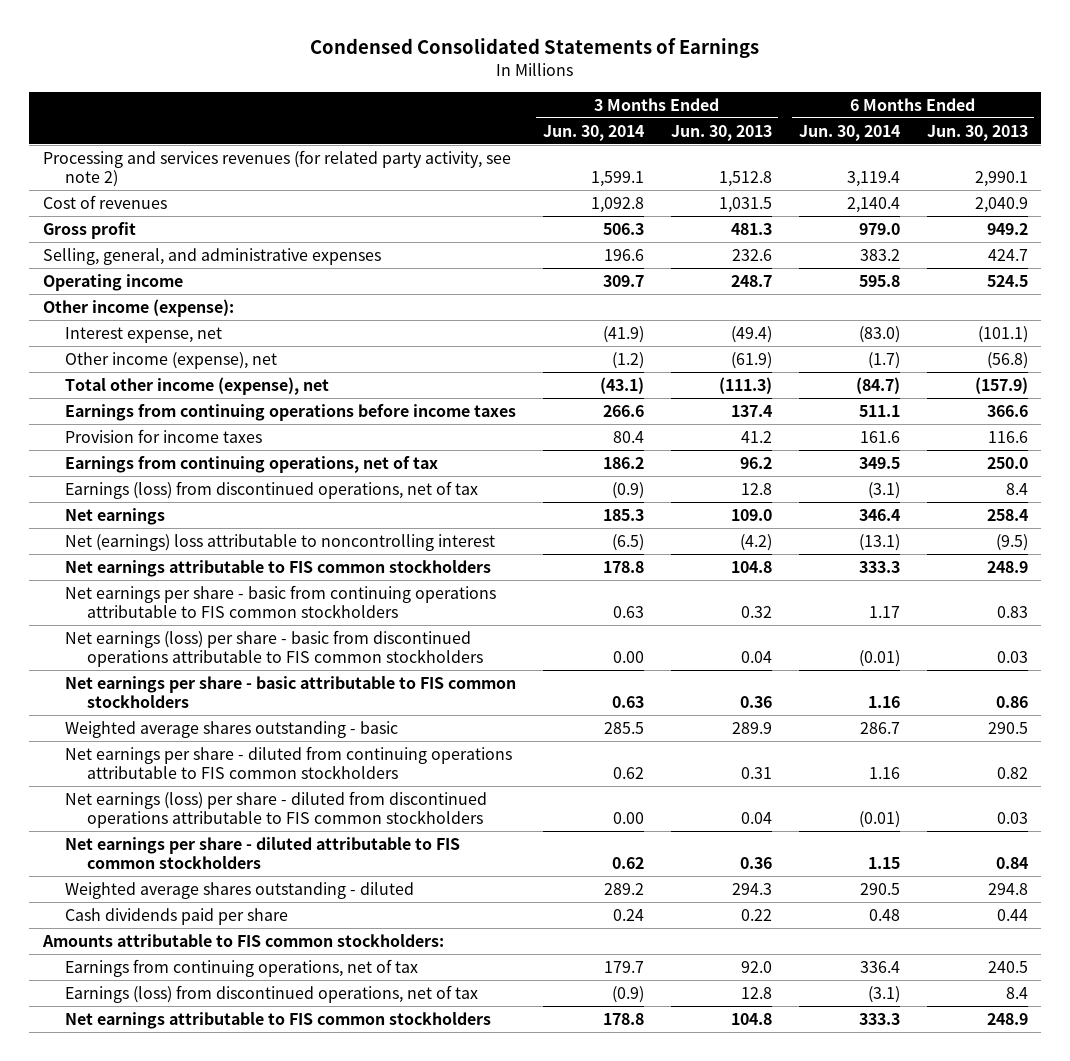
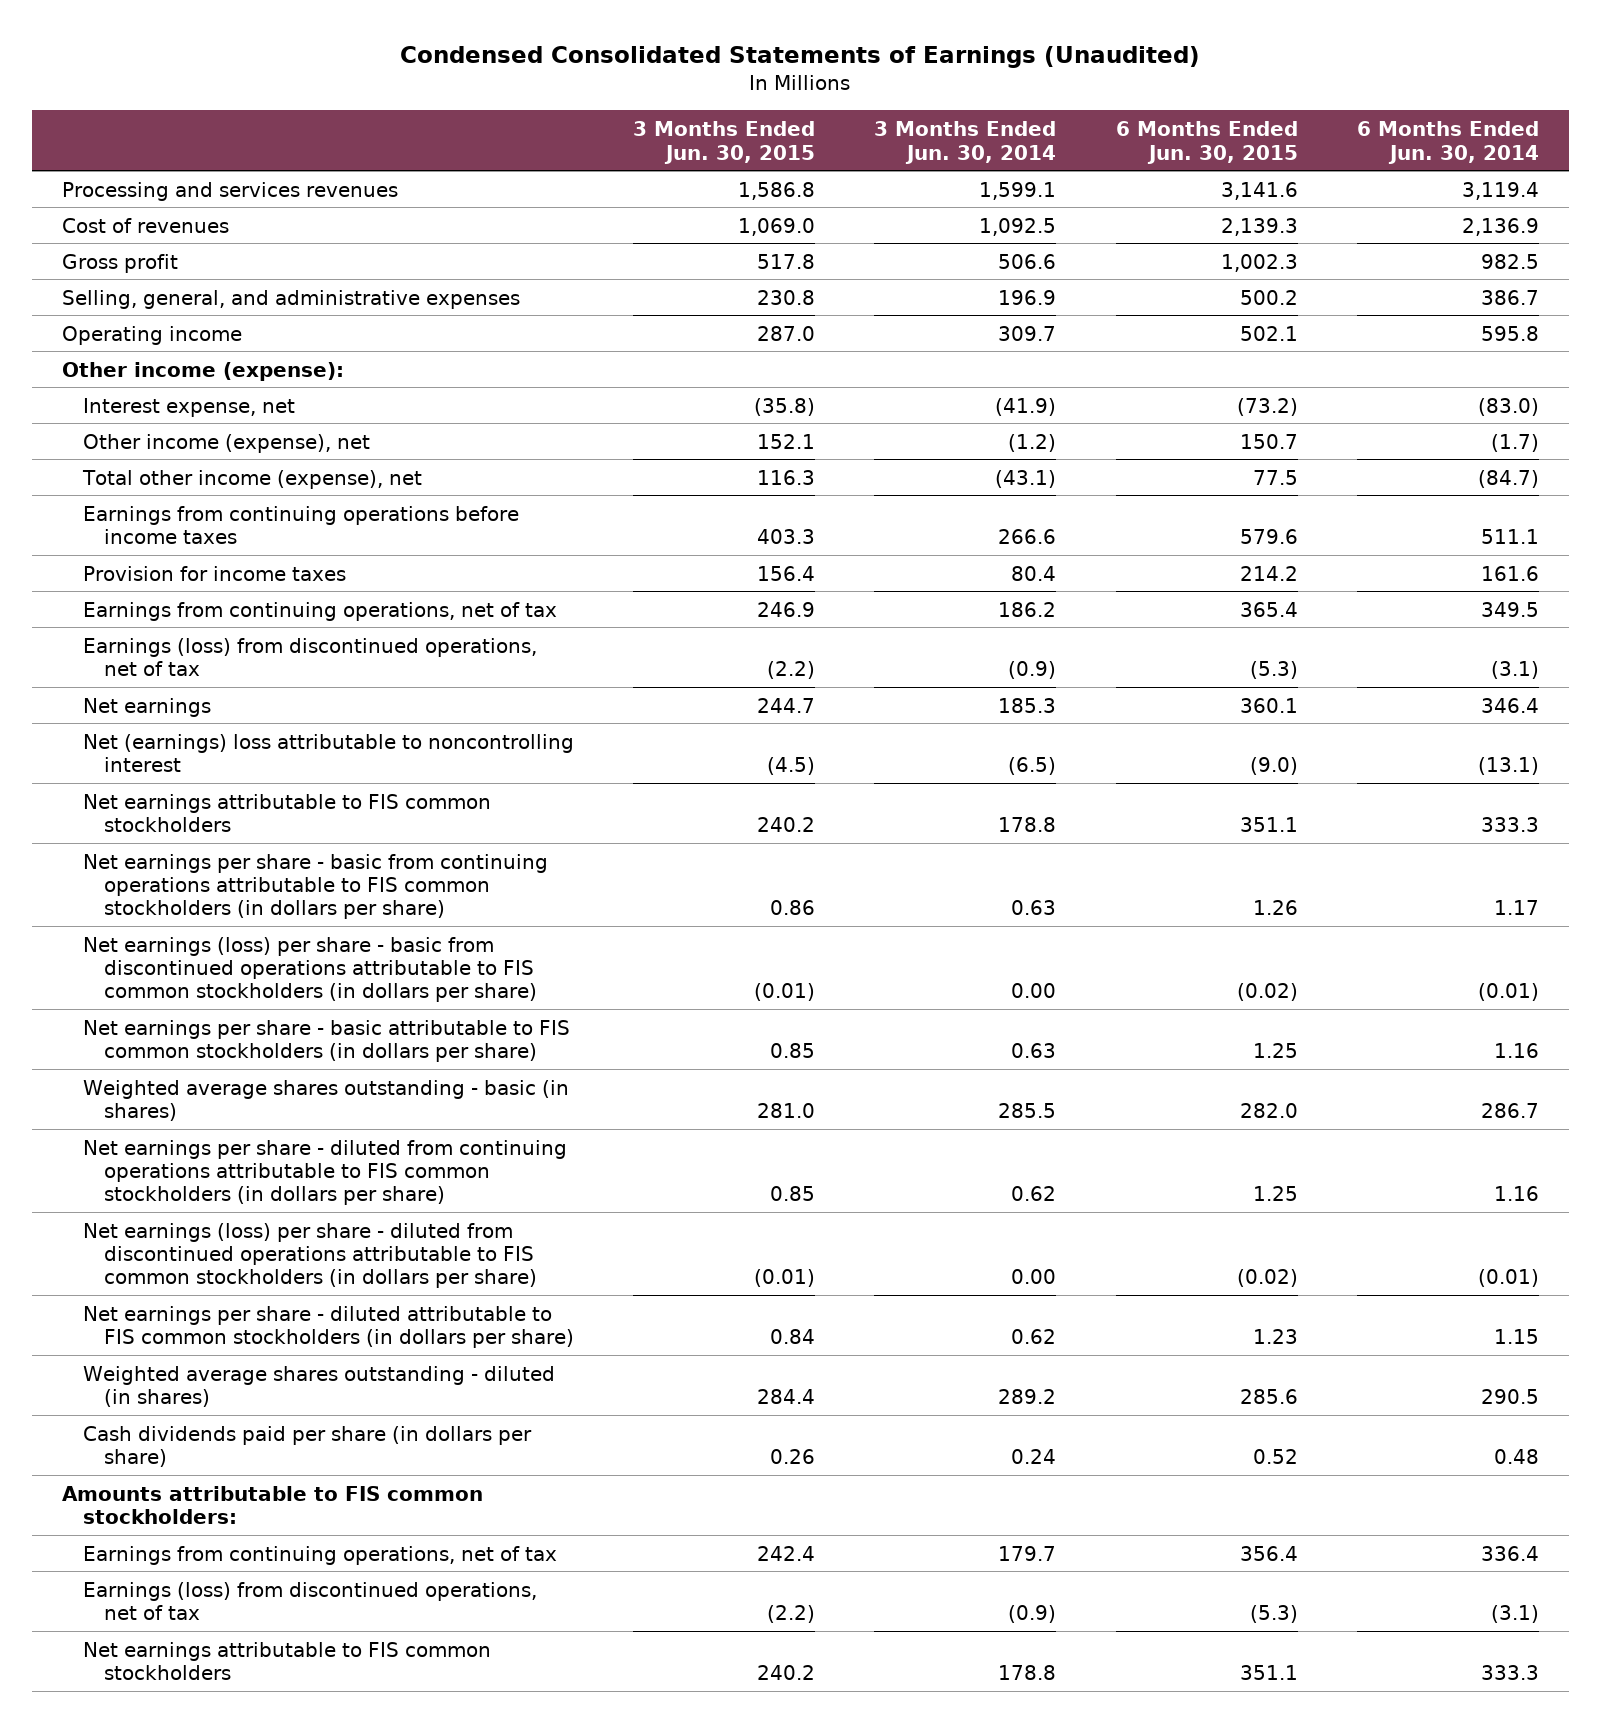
- Condensed Consolidated Statements of Earnings
+ Condensed Consolidated Statements of Earnings (Unaudited)
- | 3 Months Ended Jun. 30, 2014 | 3 Months Ended Jun. 30, 2013 | 6 Months Ended Jun. 30, 2014 | 6 Months Ended Jun. 30, 2013
+ | 3 Months Ended Jun. 30, 2015 | 3 Months Ended Jun. 30, 2014 | 6 Months Ended Jun. 30, 2015 | 6 Months Ended Jun. 30, 2014
- Processing and services revenues (for related party activity, see note 2) | 1,599.1 | 1,512.8 | 3,119.4 | 2,990.1
- Cost of revenues | 1,092.8 | 1,031.5 | 2,140.4 | 2,040.9
- Gross profit | 506.3 | 481.3 | 979.0 | 949.2
- Selling, general, and administrative expenses | 196.6 | 232.6 | 383.2 | 424.7
+ Processing and services revenues | 1,586.8 | 1,599.1 | 3,141.6 | 3,119.4
+ Cost of revenues | 1,069.0 | 1,092.5 | 2,139.3 | 2,136.9
+ Gross profit | 517.8 | 506.6 | 1,002.3 | 982.5
+ Selling, general, and administrative expenses | 230.8 | 196.9 | 500.2 | 386.7
- Net earnings per share - basic from continuing operations attributable to FIS common stockholders | 0.63 | 0.32 | 1.17 | 0.83
- Net earnings (loss) per share - basic from discontinued operations attributable to FIS common stockholders | 0.00 | 0.04 | (0.01) | 0.03
- Net earnings per share - basic attributable to FIS common stockholders | 0.63 | 0.36 | 1.16 | 0.86
- Weighted average shares outstanding - basic | 285.5 | 289.9 | 286.7 | 290.5
- Net earnings per share - diluted from continuing operations attributable to FIS common stockholders | 0.62 | 0.31 | 1.16 | 0.82
- Net earnings (loss) per share - diluted from discontinued operations attributable to FIS common stockholders | 0.00 | 0.04 | (0.01) | 0.03
- Net earnings per share - diluted attributable to FIS common stockholders | 0.62 | 0.36 | 1.15 | 0.84
- Weighted average shares outstanding - diluted | 289.2 | 294.3 | 290.5 | 294.8
- Cash dividends paid per share | 0.24 | 0.22 | 0.48 | 0.44
+ Net earnings per share - basic from continuing operations attributable to FIS common stockholders (in dollars per share) | 0.86 | 0.63 | 1.26 | 1.17
+ Net earnings (loss) per share - basic from discontinued operations attributable to FIS common stockholders (in dollars per share) | (0.01) | 0.00 | (0.02) | (0.01)
+ Net earnings per share - basic attributable to FIS common stockholders (in dollars per share) | 0.85 | 0.63 | 1.25 | 1.16
+ Weighted average shares outstanding - basic (in shares) | 281.0 | 285.5 | 282.0 | 286.7
+ Net earnings per share - diluted from continuing operations attributable to FIS common stockholders (in dollars per share) | 0.85 | 0.62 | 1.25 | 1.16
+ Net earnings (loss) per share - diluted from discontinued operations attributable to FIS common stockholders (in dollars per share) | (0.01) | 0.00 | (0.02) | (0.01)
+ Net earnings per share - diluted attributable to FIS common stockholders (in dollars per share) | 0.84 | 0.62 | 1.23 | 1.15
+ Weighted average shares outstanding - diluted (in shares) | 284.4 | 289.2 | 285.6 | 290.5
+ Cash dividends paid per share (in dollars per share) | 0.26 | 0.24 | 0.52 | 0.48

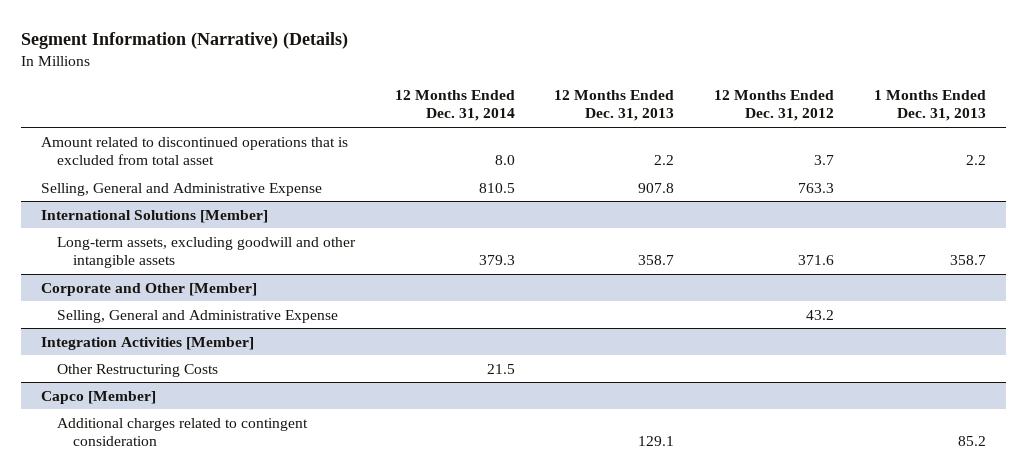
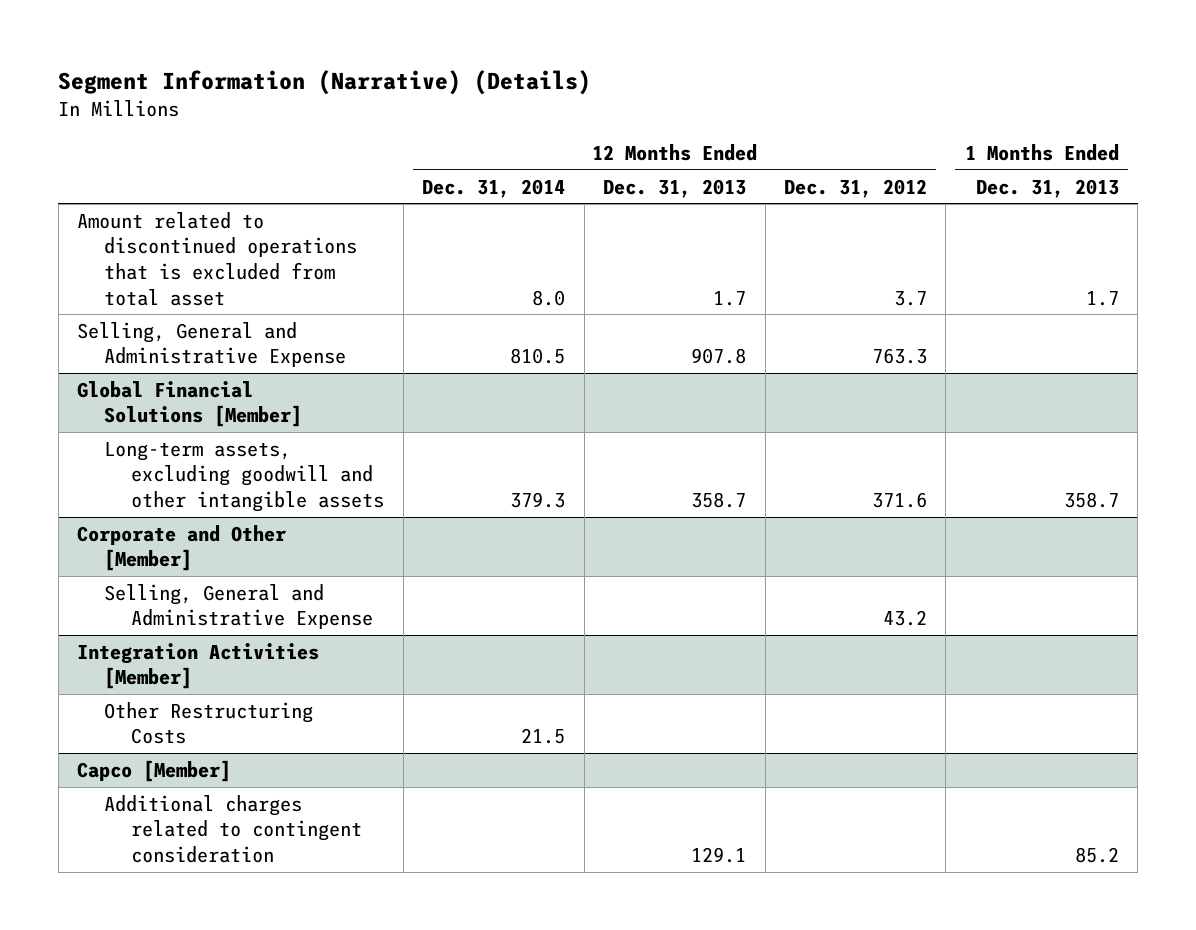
- Amount related to discontinued operations that is excluded from total asset | 8.0 | 2.2 | 3.7 | 2.2
+ Amount related to discontinued operations that is excluded from total asset | 8.0 | 1.7 | 3.7 | 1.7
- International Solutions [Member]
+ Global Financial Solutions [Member]

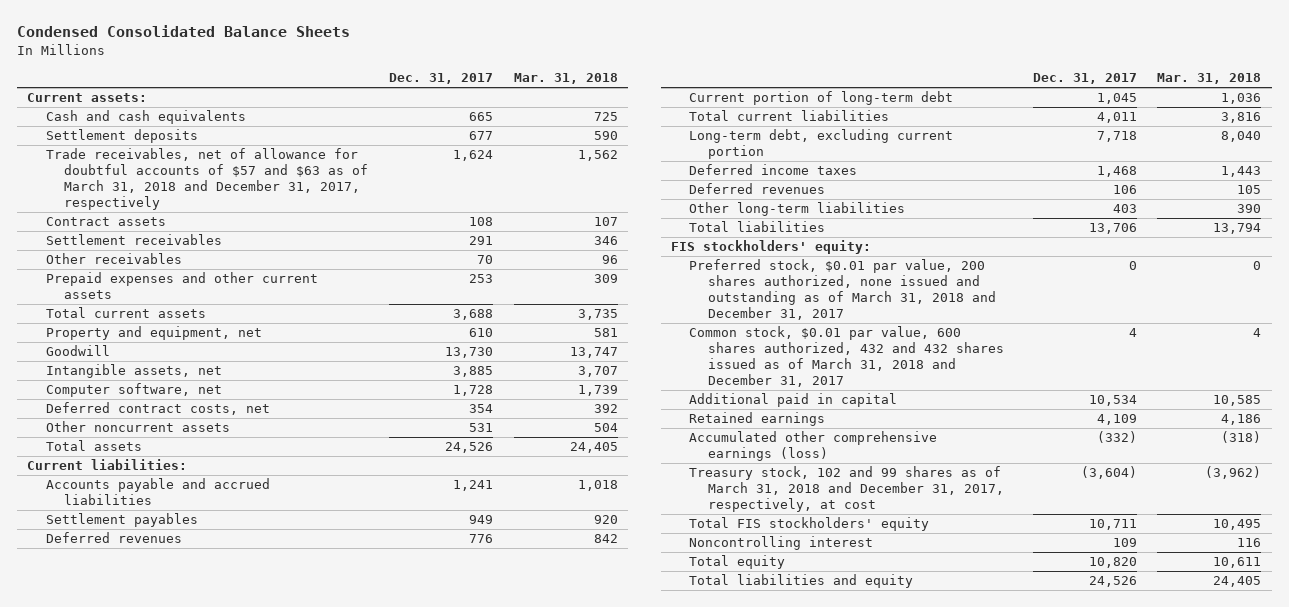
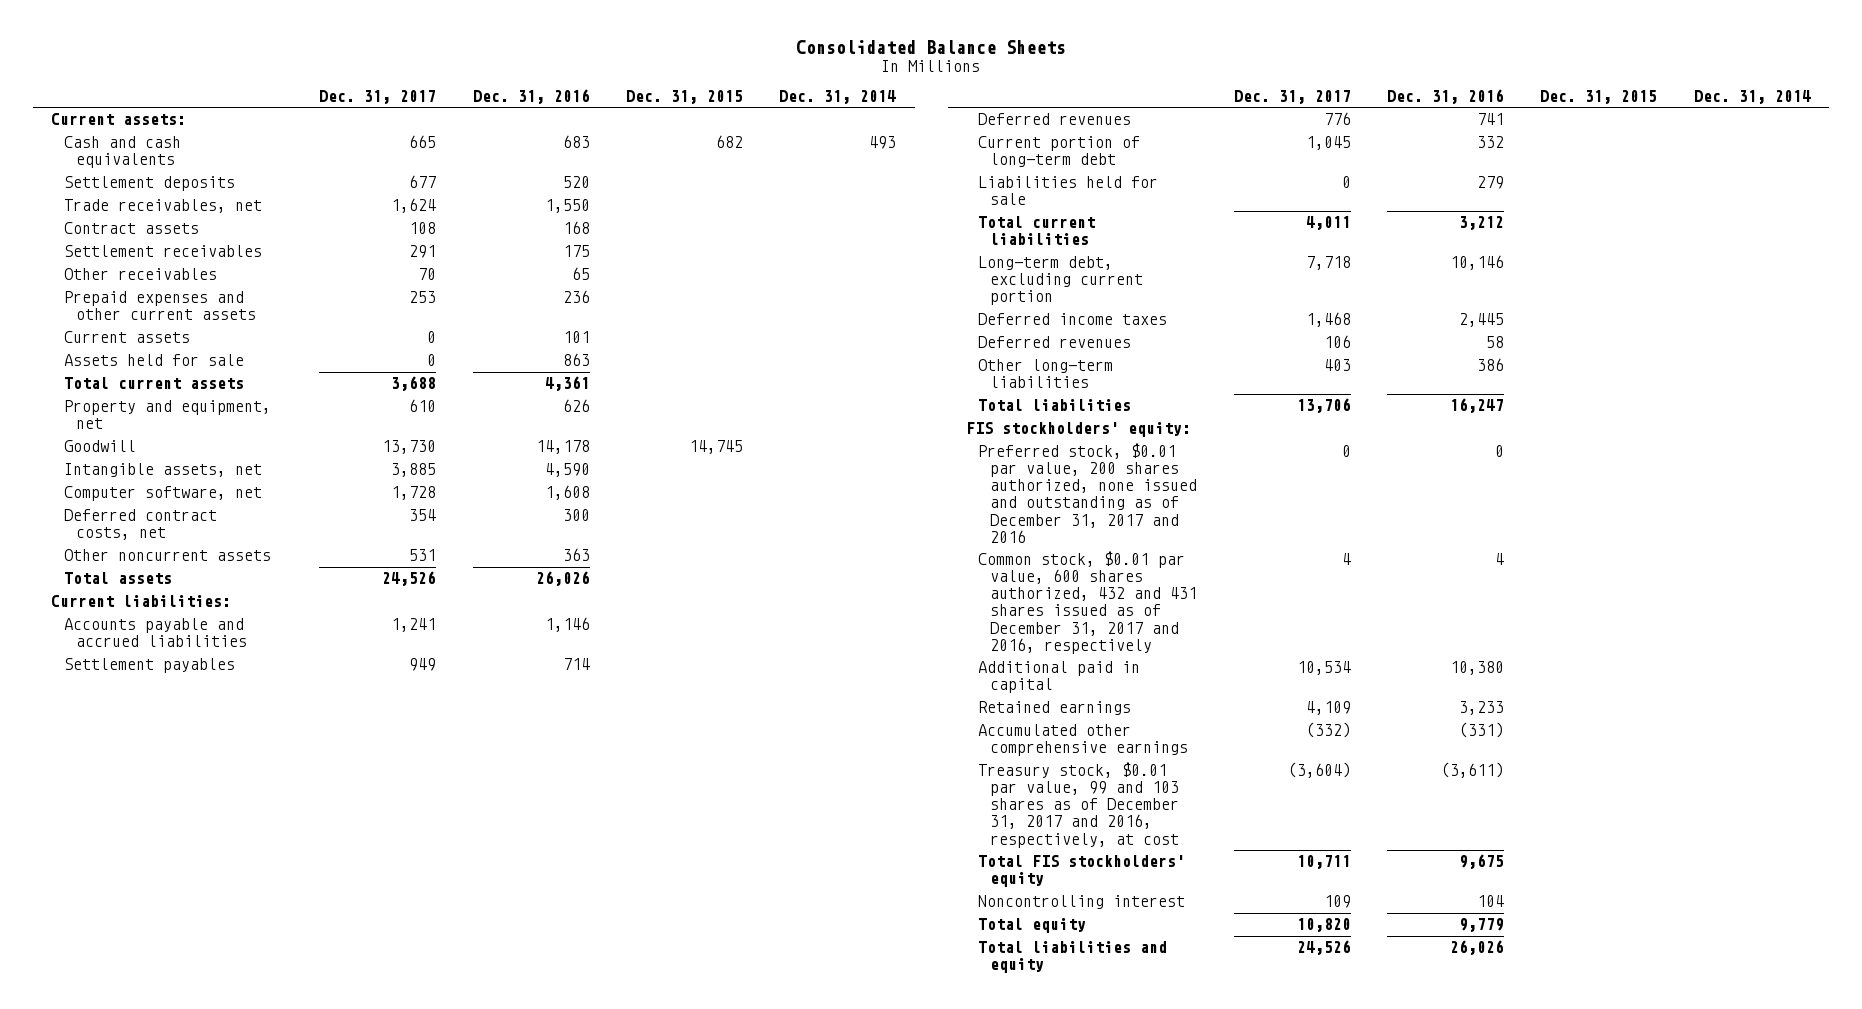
- Condensed Consolidated Balance Sheets
+ Consolidated Balance Sheets
- | Dec. 31, 2017 | Mar. 31, 2018
+ | Dec. 31, 2017 | Dec. 31, 2016 | Dec. 31, 2015 | Dec. 31, 2014
- Trade receivables, net of allowance for doubtful accounts of $57 and $63 as of March 31, 2018 and December 31, 2017, respectively | 1,624 | 1,562
+ Trade receivables, net | 1,624 | 1,550 | |
+ Current assets | 0 | 101 | |
+ Assets held for sale | 0 | 863 | |
+ Liabilities held for sale | 0 | 279 | |
- Preferred stock, $0.01 par value, 200 shares authorized, none issued and outstanding as of March 31, 2018 and December 31, 2017 | 0 | 0
- Common stock, $0.01 par value, 600 shares authorized, 432 and 432 shares issued as of March 31, 2018 and December 31, 2017 | 4 | 4
+ Preferred stock, $0.01 par value, 200 shares authorized, none issued and outstanding as of December 31, 2017 and 2016 | 0 | 0 | |
+ Common stock, $0.01 par value, 600 shares authorized, 432 and 431 shares issued as of December 31, 2017 and 2016, respectively | 4 | 4 | |
- Accumulated other comprehensive earnings (loss) | (332) | (318)
- Treasury stock, 102 and 99 shares as of March 31, 2018 and December 31, 2017, respectively, at cost | (3,604) | (3,962)
+ Accumulated other comprehensive earnings | (332) | (331) | |
+ Treasury stock, $0.01 par value, 99 and 103 shares as of December 31, 2017 and 2016, respectively, at cost | (3,604) | (3,611) | |

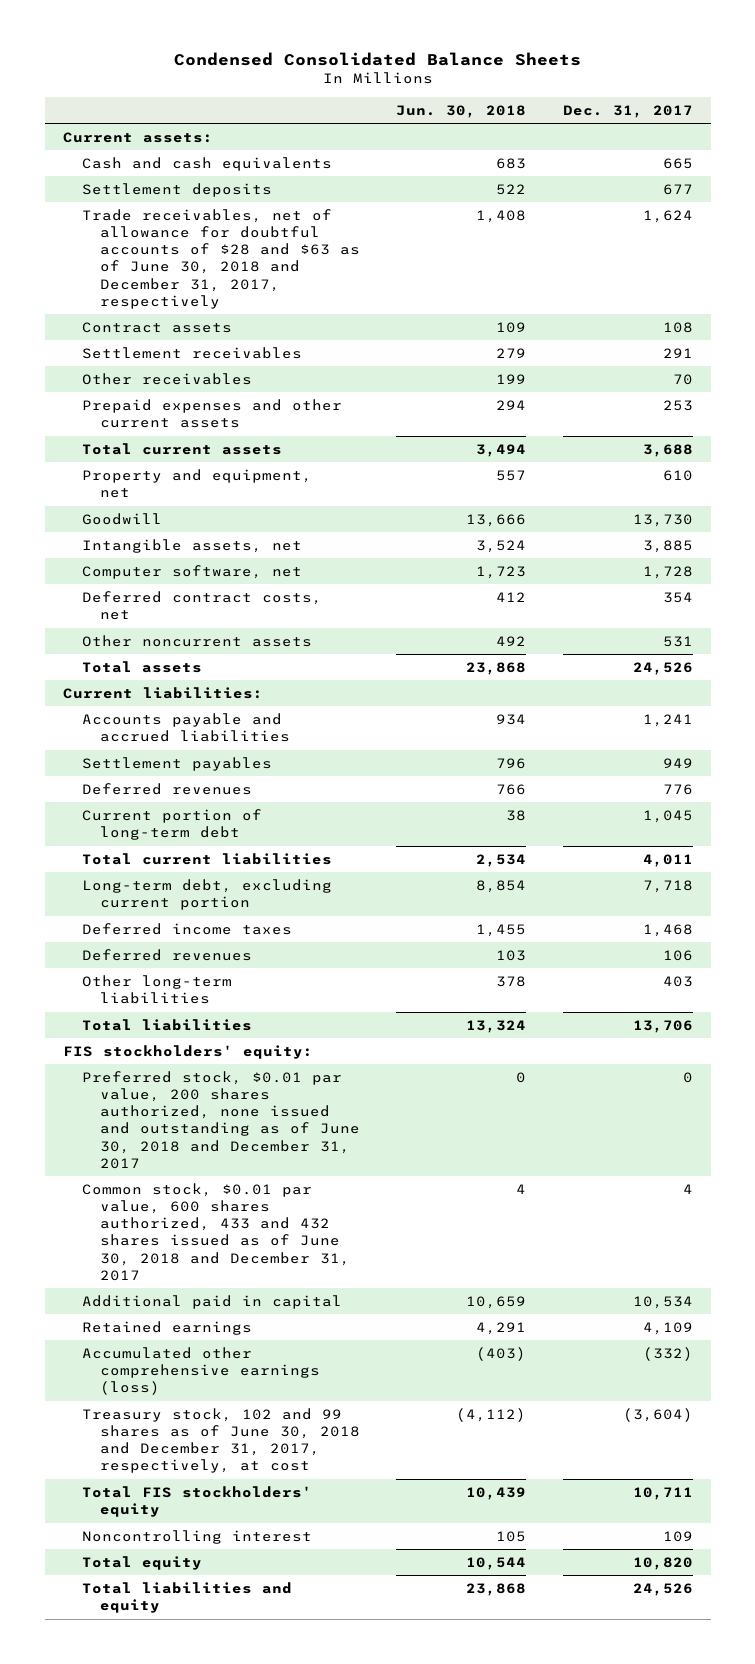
- Consolidated Balance Sheets
+ Condensed Consolidated Balance Sheets
- | Dec. 31, 2017 | Dec. 31, 2016 | Dec. 31, 2015 | Dec. 31, 2014
+ | Jun. 30, 2018 | Dec. 31, 2017
- Trade receivables, net | 1,624 | 1,550 | |
+ Trade receivables, net of allowance for doubtful accounts of $28 and $63 as of June 30, 2018 and December 31, 2017, respectively | 1,408 | 1,624
- Current assets | 0 | 101 | |
- Assets held for sale | 0 | 863 | |
- Liabilities held for sale | 0 | 279 | |
- Preferred stock, $0.01 par value, 200 shares authorized, none issued and outstanding as of December 31, 2017 and 2016 | 0 | 0 | |
- Common stock, $0.01 par value, 600 shares authorized, 432 and 431 shares issued as of December 31, 2017 and 2016, respectively | 4 | 4 | |
+ Preferred stock, $0.01 par value, 200 shares authorized, none issued and outstanding as of June 30, 2018 and December 31, 2017 | 0 | 0
+ Common stock, $0.01 par value, 600 shares authorized, 433 and 432 shares issued as of June 30, 2018 and December 31, 2017 | 4 | 4
- Accumulated other comprehensive earnings | (332) | (331) | |
- Treasury stock, $0.01 par value, 99 and 103 shares as of December 31, 2017 and 2016, respectively, at cost | (3,604) | (3,611) | |
+ Accumulated other comprehensive earnings (loss) | (403) | (332)
+ Treasury stock, 102 and 99 shares as of June 30, 2018 and December 31, 2017, respectively, at cost | (4,112) | (3,604)

